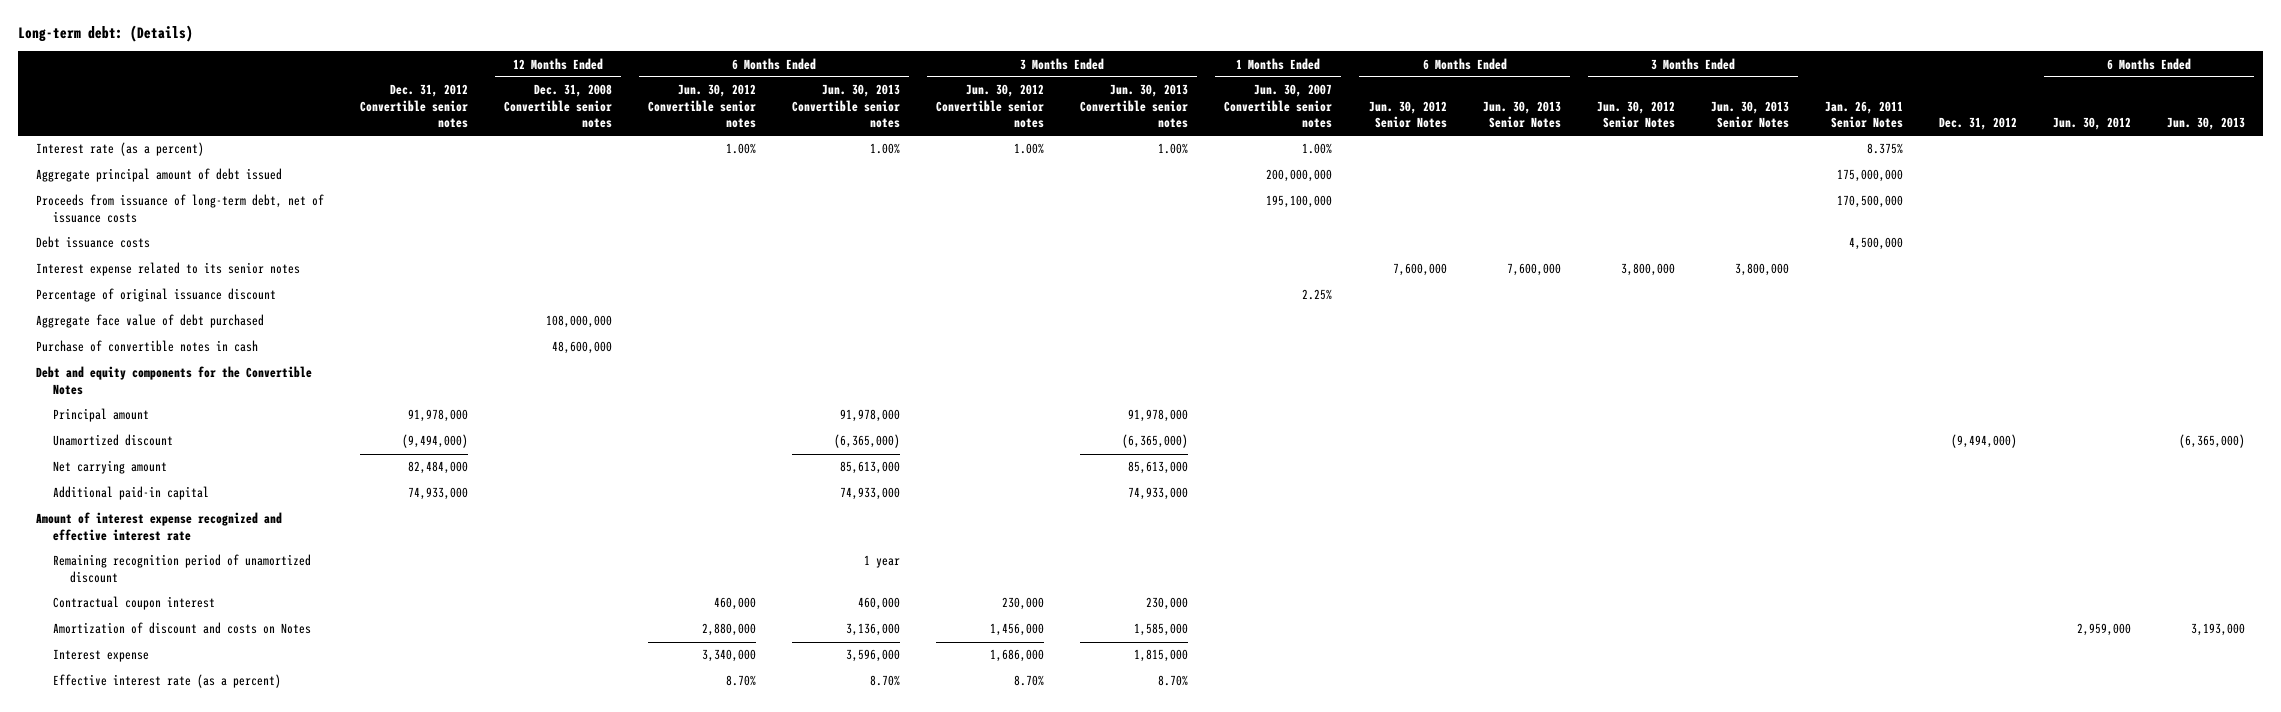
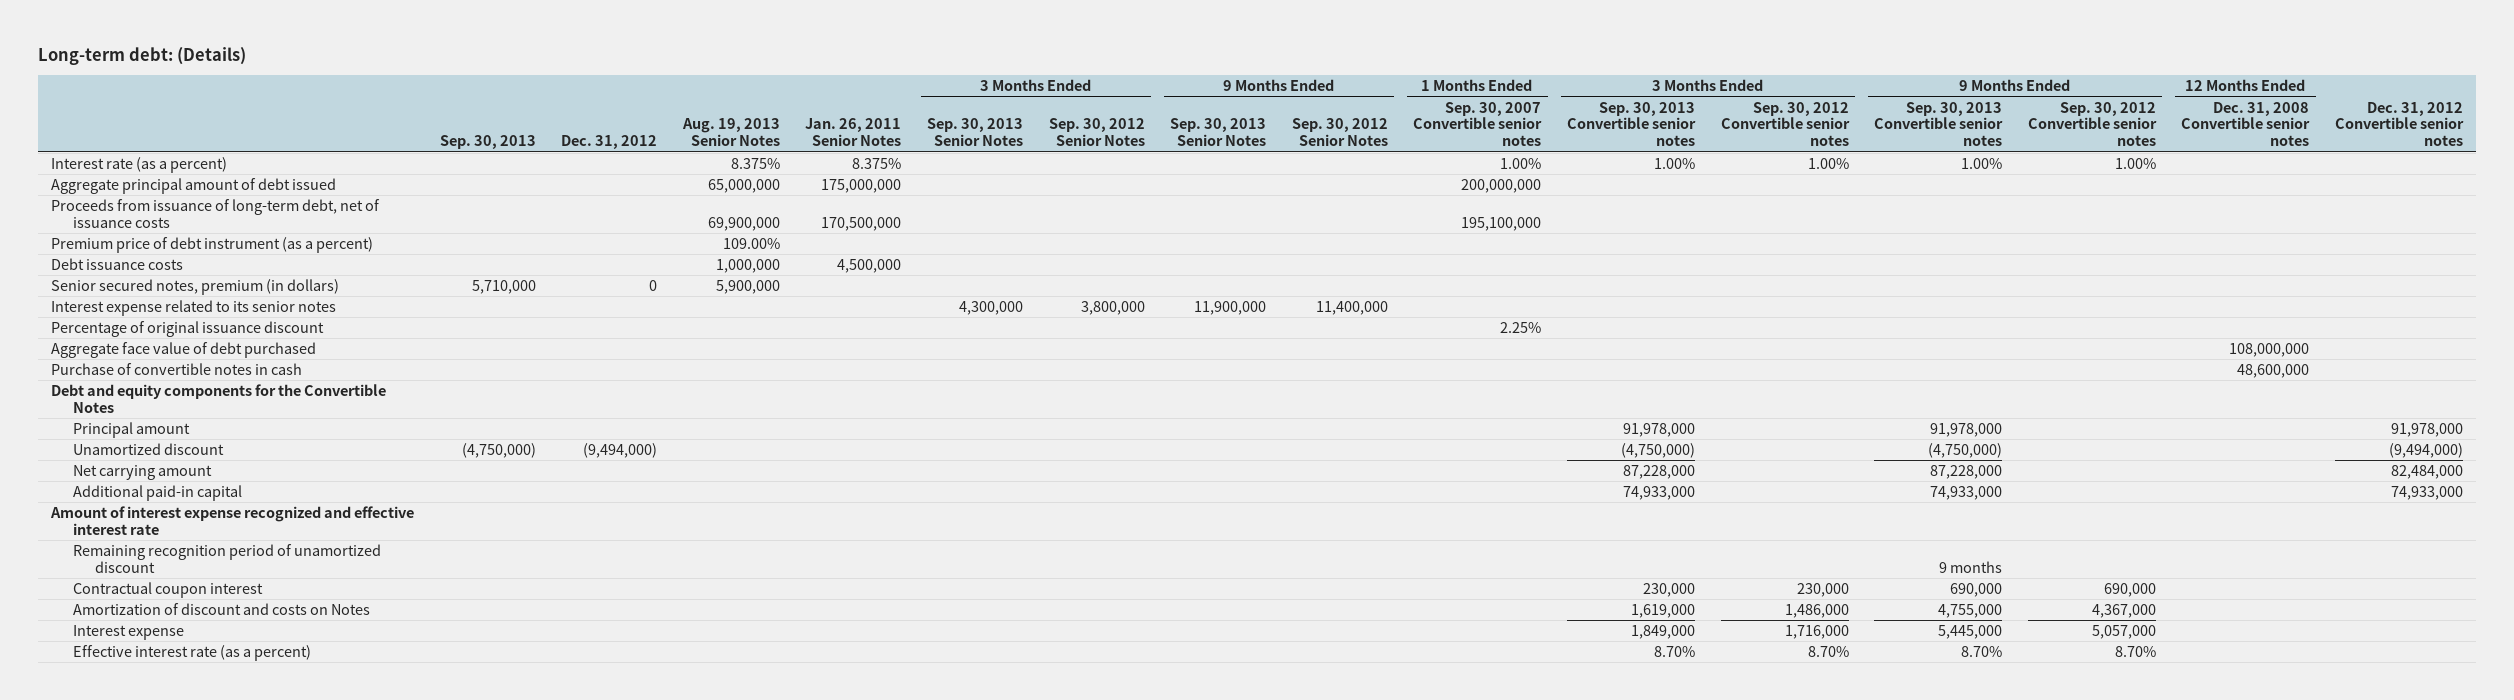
- | Dec. 31, 2012 Convertible senior notes | 12 Months Ended Dec. 31, 2008 Convertible senior notes | 6 Months Ended Jun. 30, 2012 Convertible senior notes | 6 Months Ended Jun. 30, 2013 Convertible senior notes | 3 Months Ended Jun. 30, 2012 Convertible senior notes | 3 Months Ended Jun. 30, 2013 Convertible senior notes | 1 Months Ended Jun. 30, 2007 Convertible senior notes | 6 Months Ended Jun. 30, 2012 Senior Notes | 6 Months Ended Jun. 30, 2013 Senior Notes | 3 Months Ended Jun. 30, 2012 Senior Notes | 3 Months Ended Jun. 30, 2013 Senior Notes | Jan. 26, 2011 Senior Notes | Dec. 31, 2012 | 6 Months Ended Jun. 30, 2012 | 6 Months Ended Jun. 30, 2013
+ | Sep. 30, 2013 | Dec. 31, 2012 | Aug. 19, 2013 Senior Notes | Jan. 26, 2011 Senior Notes | 3 Months Ended Sep. 30, 2013 Senior Notes | 3 Months Ended Sep. 30, 2012 Senior Notes | 9 Months Ended Sep. 30, 2013 Senior Notes | 9 Months Ended Sep. 30, 2012 Senior Notes | 1 Months Ended Sep. 30, 2007 Convertible senior notes | 3 Months Ended Sep. 30, 2013 Convertible senior notes | 3 Months Ended Sep. 30, 2012 Convertible senior notes | 9 Months Ended Sep. 30, 2013 Convertible senior notes | 9 Months Ended Sep. 30, 2012 Convertible senior notes | 12 Months Ended Dec. 31, 2008 Convertible senior notes | Dec. 31, 2012 Convertible senior notes
+ Premium price of debt instrument (as a percent) | | | 109.00% | | | | | | | | | | | |
+ Senior secured notes, premium (in dollars) | 5,710,000 | 0 | 5,900,000 | | | | | | | | | | | |

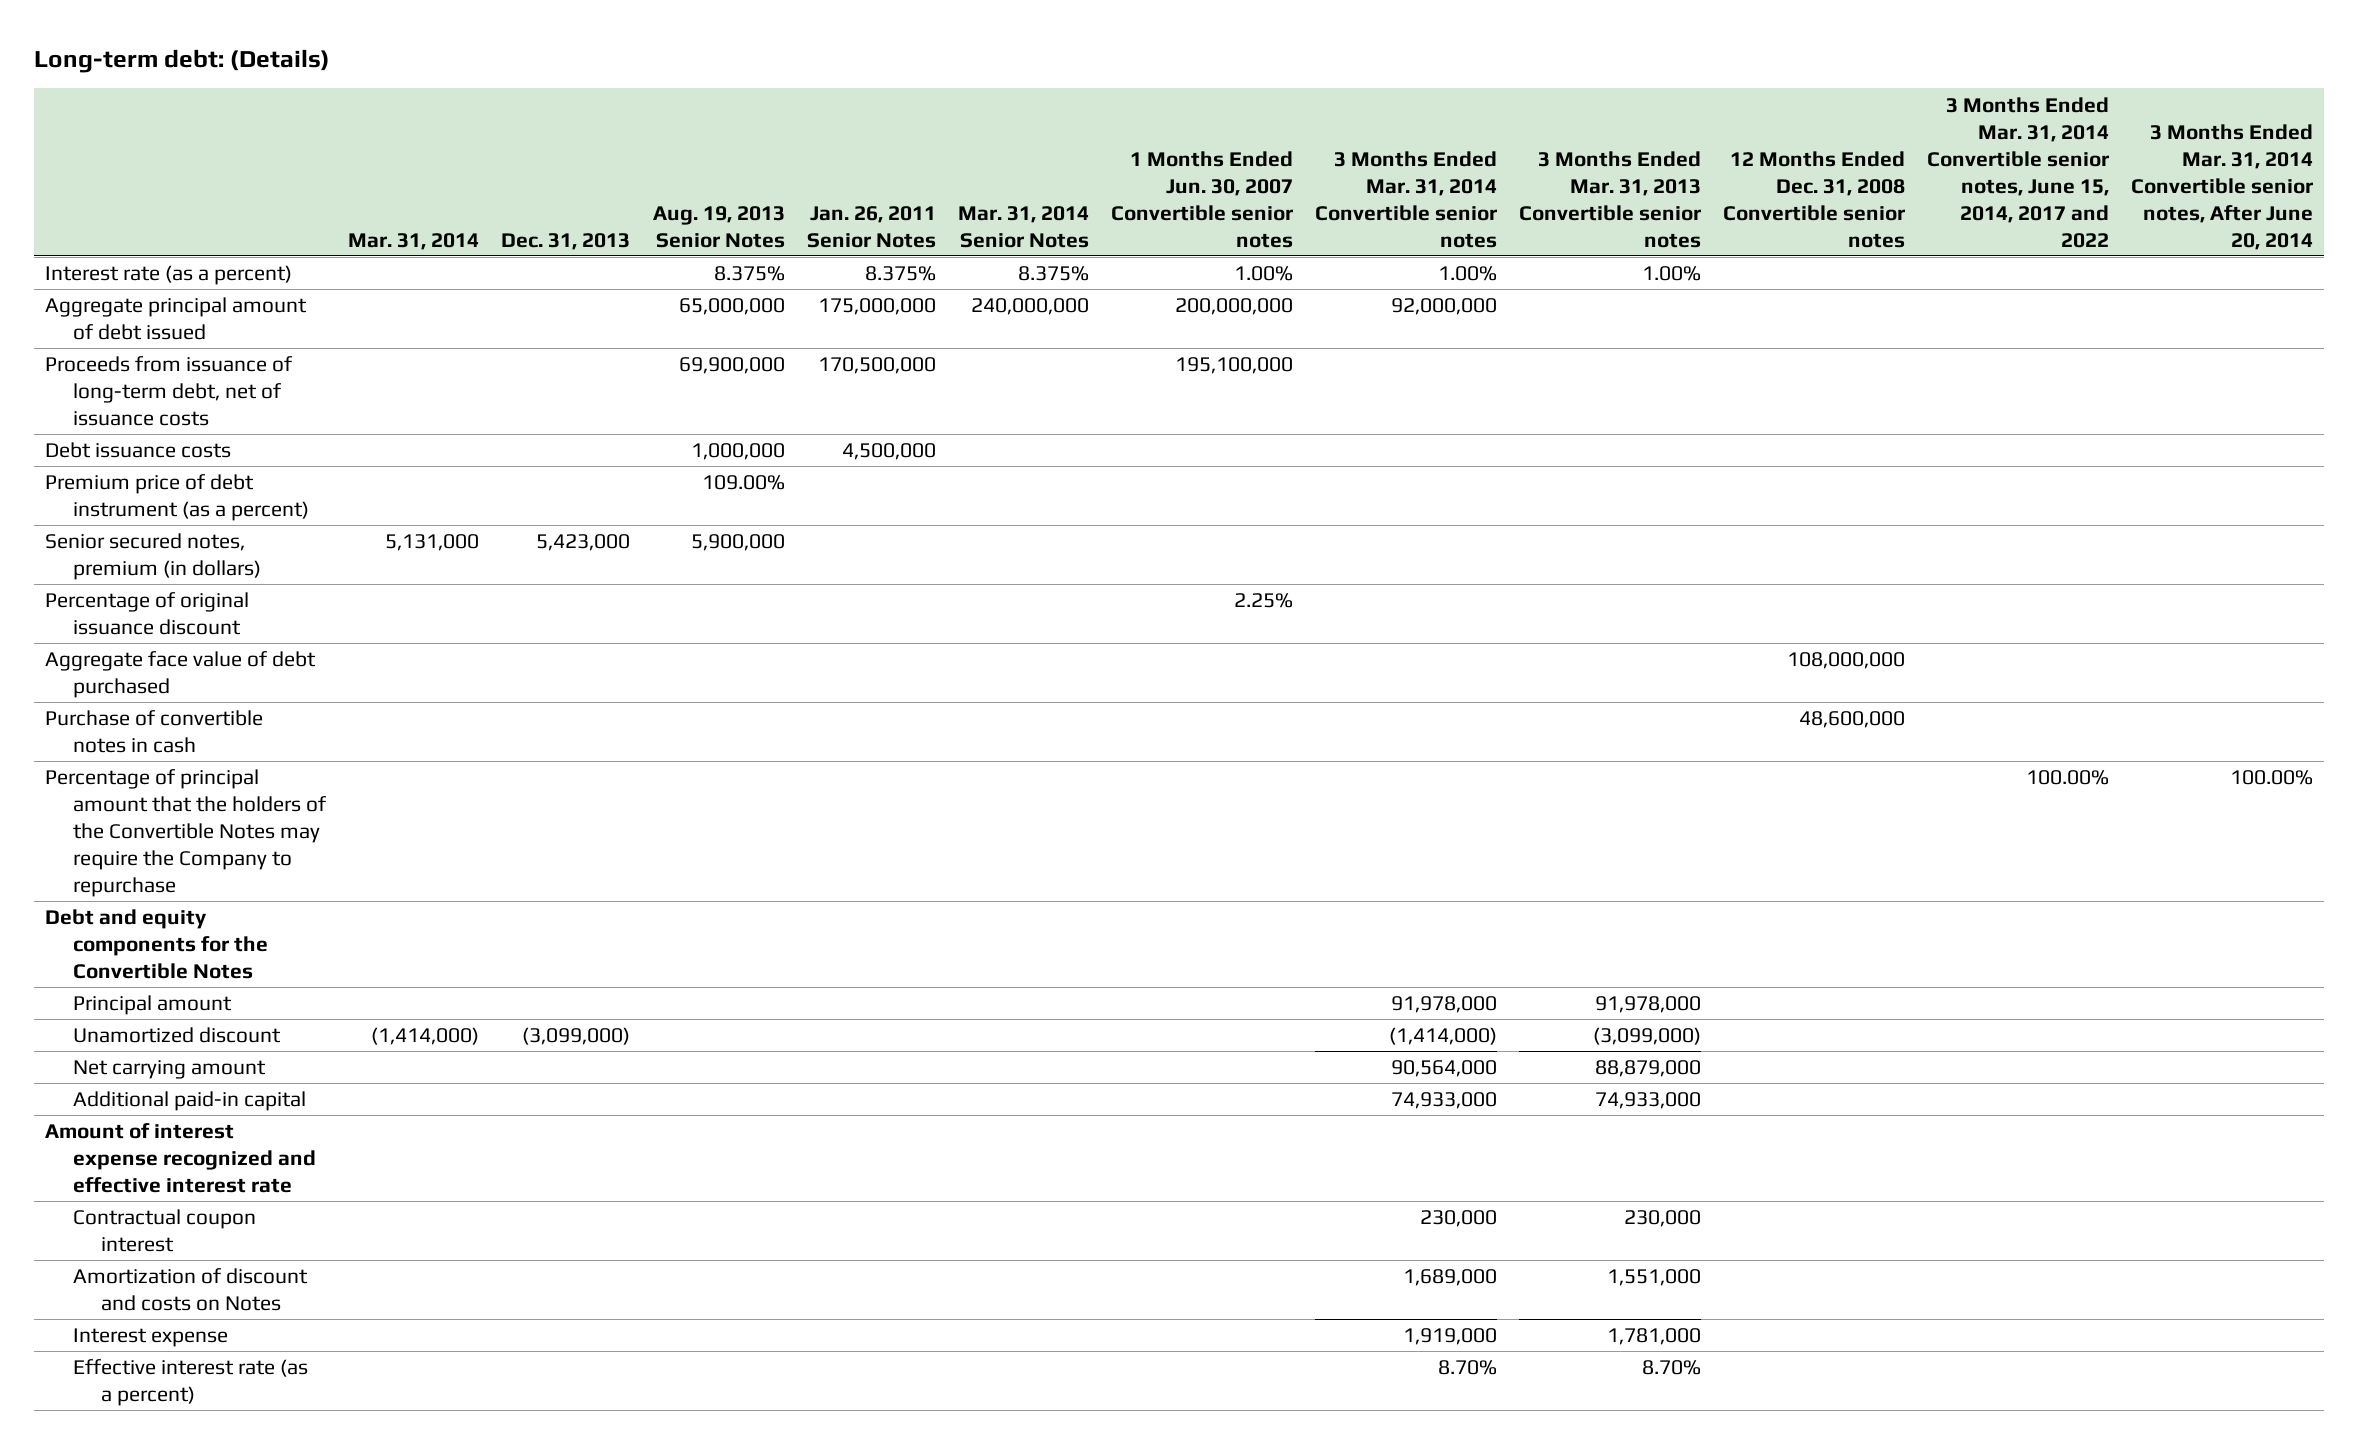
- | Sep. 30, 2013 | Dec. 31, 2012 | Aug. 19, 2013 Senior Notes | Jan. 26, 2011 Senior Notes | 3 Months Ended Sep. 30, 2013 Senior Notes | 3 Months Ended Sep. 30, 2012 Senior Notes | 9 Months Ended Sep. 30, 2013 Senior Notes | 9 Months Ended Sep. 30, 2012 Senior Notes | 1 Months Ended Sep. 30, 2007 Convertible senior notes | 3 Months Ended Sep. 30, 2013 Convertible senior notes | 3 Months Ended Sep. 30, 2012 Convertible senior notes | 9 Months Ended Sep. 30, 2013 Convertible senior notes | 9 Months Ended Sep. 30, 2012 Convertible senior notes | 12 Months Ended Dec. 31, 2008 Convertible senior notes | Dec. 31, 2012 Convertible senior notes
+ | Mar. 31, 2014 | Dec. 31, 2013 | Aug. 19, 2013 Senior Notes | Jan. 26, 2011 Senior Notes | Mar. 31, 2014 Senior Notes | 1 Months Ended Jun. 30, 2007 Convertible senior notes | 3 Months Ended Mar. 31, 2014 Convertible senior notes | 3 Months Ended Mar. 31, 2013 Convertible senior notes | 12 Months Ended Dec. 31, 2008 Convertible senior notes | 3 Months Ended Mar. 31, 2014 Convertible senior notes, June 15, 2014, 2017 and 2022 | 3 Months Ended Mar. 31, 2014 Convertible senior notes, After June 20, 2014
moved down: Premium price of debt instrument (as a percent) | | | 109.00% | | | | | | | |
- Interest expense related to its senior notes | | | | | 4,300,000 | 3,800,000 | 11,900,000 | 11,400,000 | | | | | | |
+ Percentage of principal amount that the holders of the Convertible Notes may require the Company to repurchase | | | | | | | | | | 100.00% | 100.00%
- Remaining recognition period of unamortized discount | | | | | | | | | | | | 9 months | | |

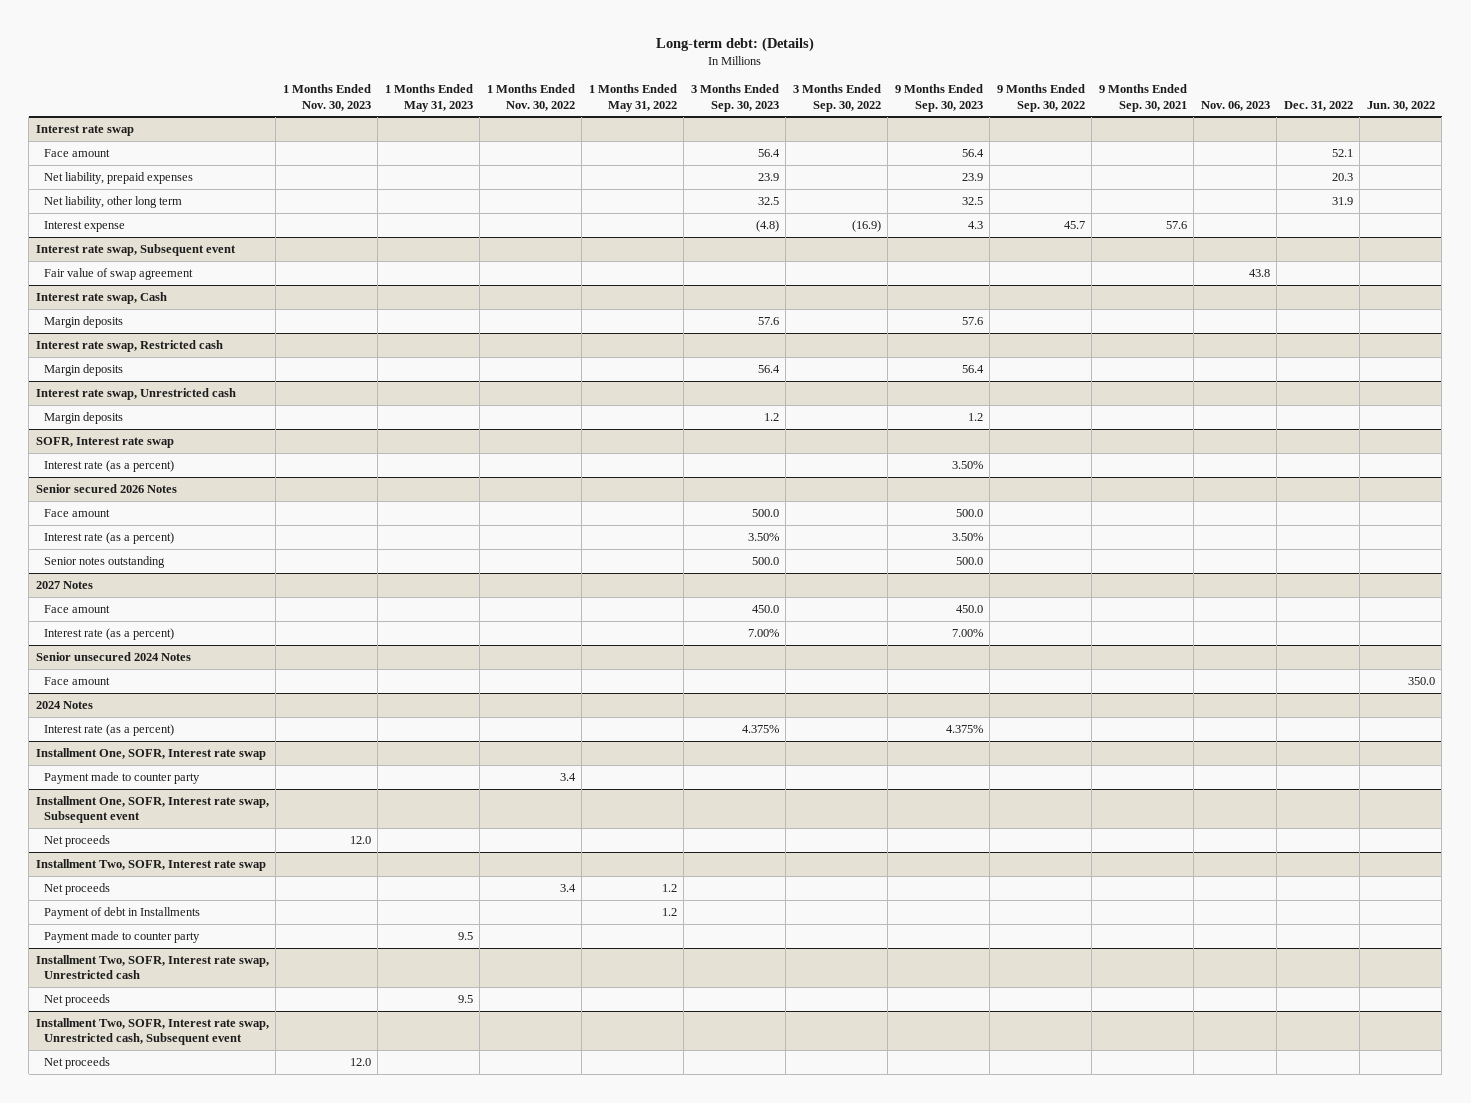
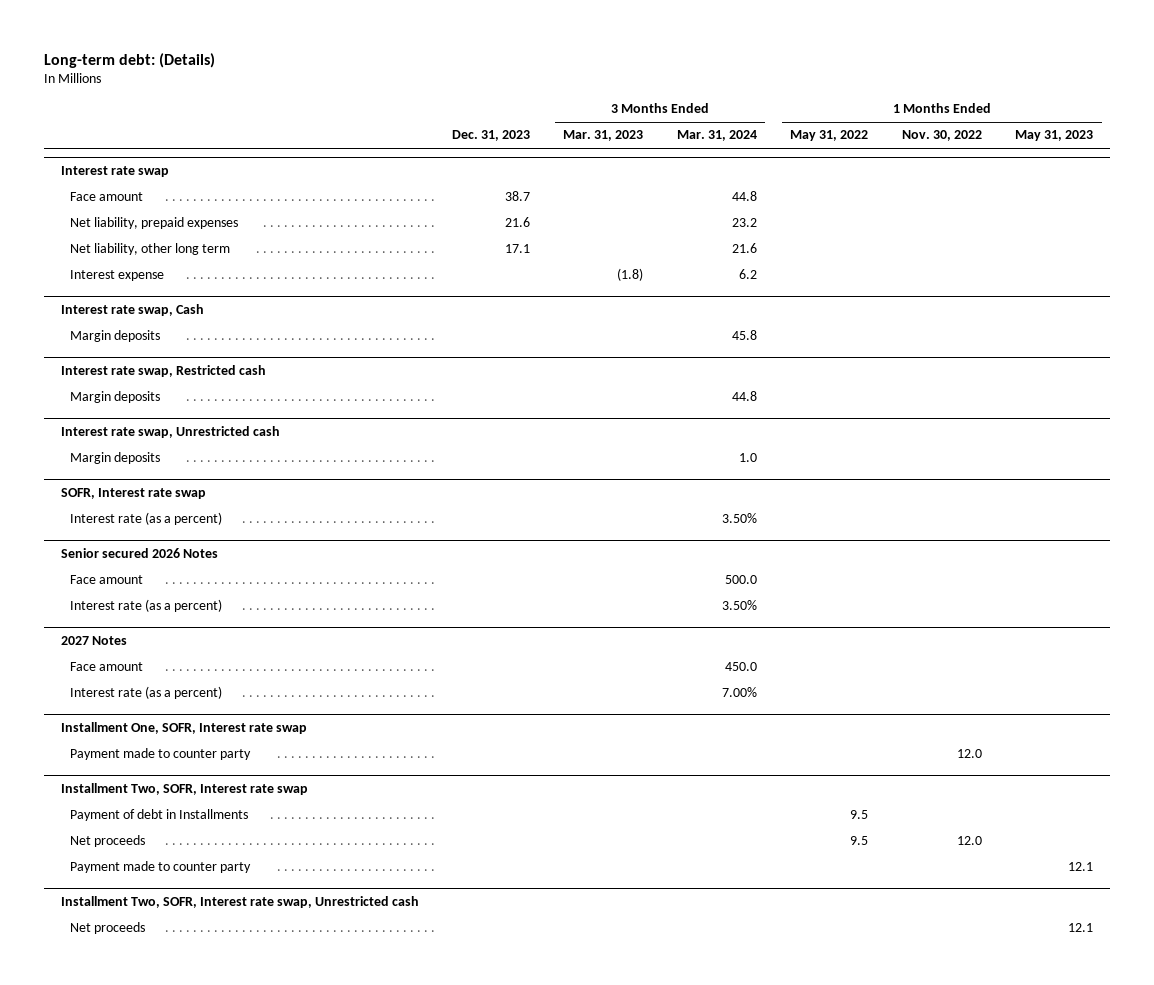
- | 1 Months Ended Nov. 30, 2023 | 1 Months Ended May 31, 2023 | 1 Months Ended Nov. 30, 2022 | 1 Months Ended May 31, 2022 | 3 Months Ended Sep. 30, 2023 | 3 Months Ended Sep. 30, 2022 | 9 Months Ended Sep. 30, 2023 | 9 Months Ended Sep. 30, 2022 | 9 Months Ended Sep. 30, 2021 | Nov. 06, 2023 | Dec. 31, 2022 | Jun. 30, 2022
+ | Dec. 31, 2023 | 3 Months Ended Mar. 31, 2023 | 3 Months Ended Mar. 31, 2024 | 1 Months Ended May 31, 2022 | 1 Months Ended Nov. 30, 2022 | 1 Months Ended May 31, 2023
- Interest rate swap, Subsequent event
- Fair value of swap agreement | | | | | | | | | | 43.8 | |
@ Senior secured 2026 Notes
- Senior notes outstanding | | | | | 500.0 | | 500.0 | | | | |
- Senior unsecured 2024 Notes
- Face amount | | | | | | | | | | | | 350.0
- 2024 Notes
- Interest rate (as a percent) | | | | | 4.375% | | 4.375% | | | | |
@ Installment One, SOFR, Interest rate swap
- Payment made to counter party | | | 3.4 | | | | | | | | |
- Installment One, SOFR, Interest rate swap, Subsequent event
- Net proceeds | 12.0 | | | | | | | | | | |
@ Installment One, SOFR, Interest rate swap
+ Payment made to counter party | | | | | 12.0 |
@ Installment Two, SOFR, Interest rate swap
- Net proceeds | | | 3.4 | 1.2 | | | | | | | |
- Payment of debt in Installments | | | | 1.2 | | | | | | | |
- Payment made to counter party | | 9.5 | | | | | | | | | |
+ Payment of debt in Installments | | | | 9.5 | |
+ Net proceeds | | | | 9.5 | 12.0 |
+ Payment made to counter party | | | | | | 12.1
@ Installment Two, SOFR, Interest rate swap, Unrestricted cash
- Net proceeds | | 9.5 | | | | | | | | | |
- Installment Two, SOFR, Interest rate swap, Unrestricted cash, Subsequent event
- Net proceeds | 12.0 | | | | | | | | | | |
@ Installment Two, SOFR, Interest rate swap, Unrestricted cash
+ Net proceeds | | | | | | 12.1

